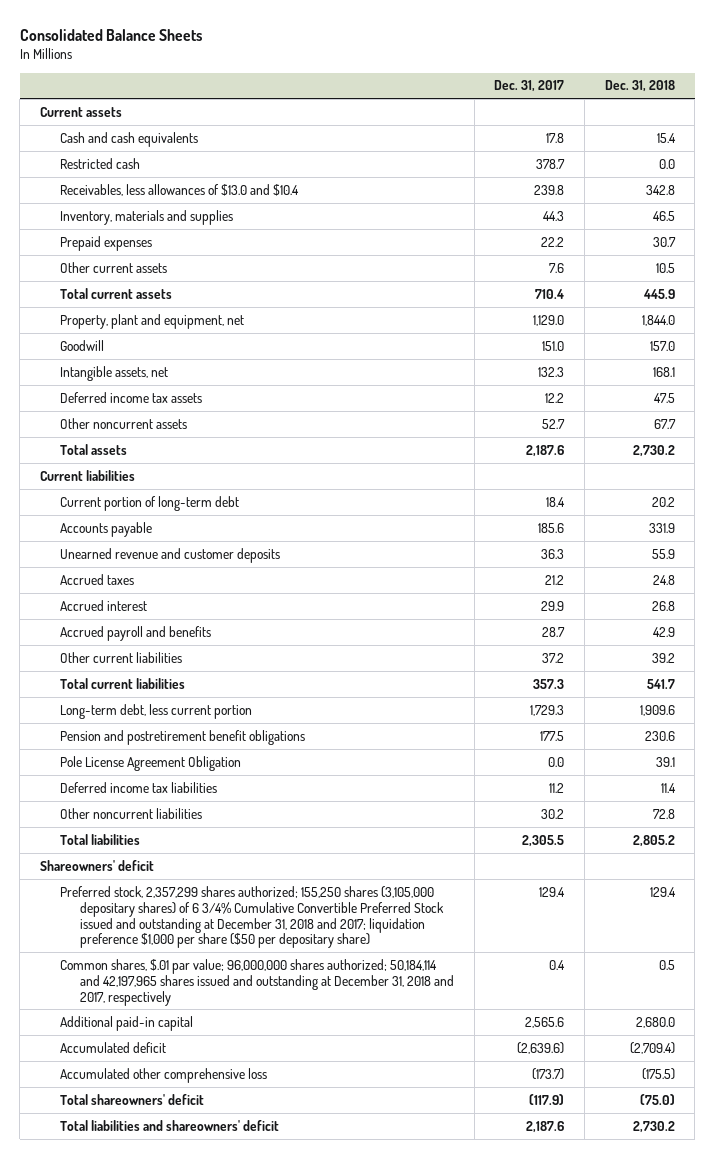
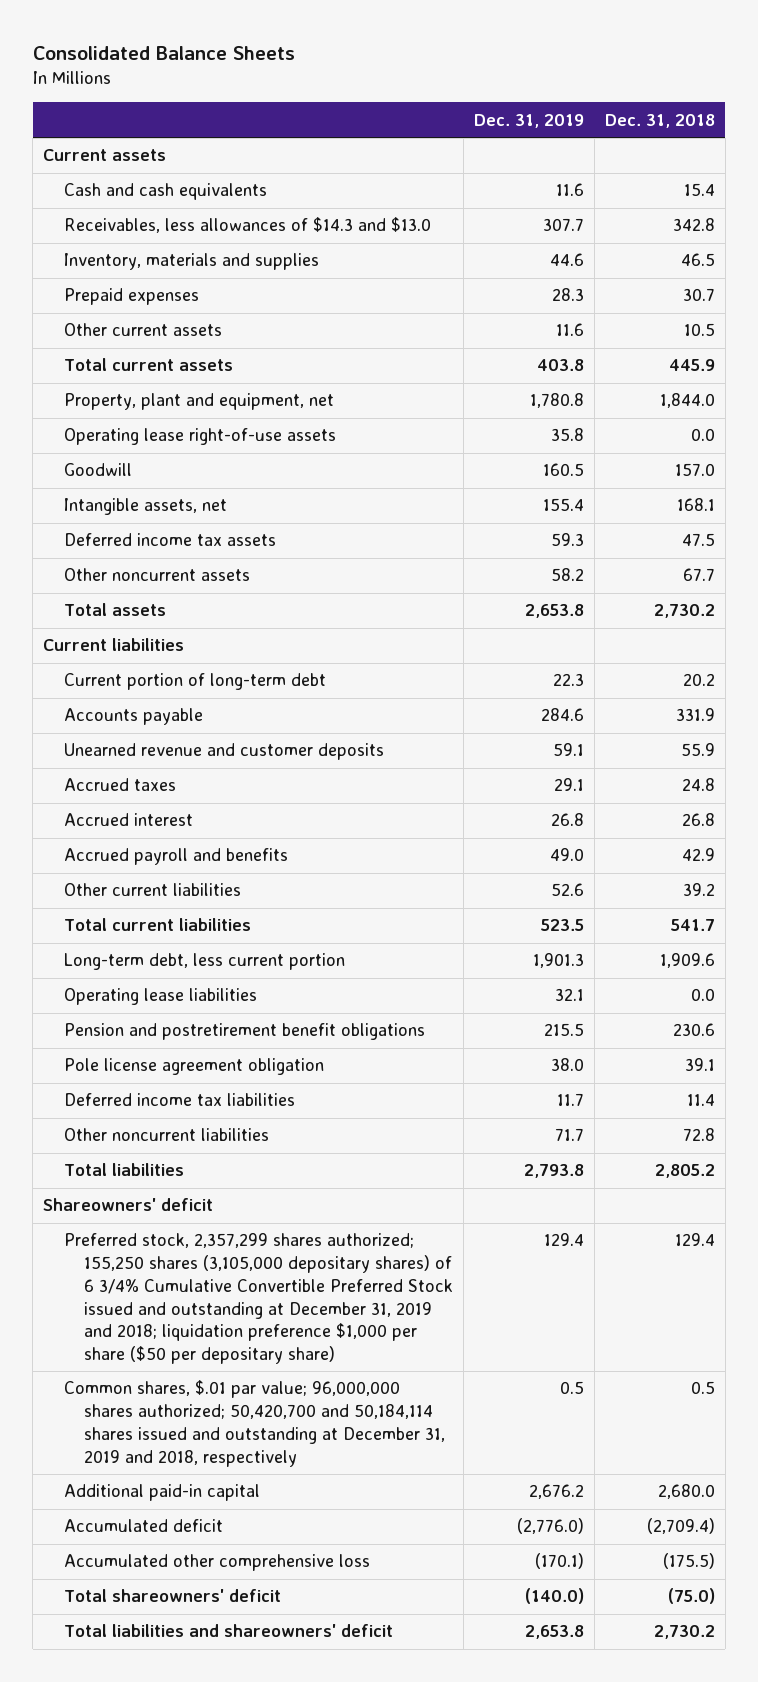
- | Dec. 31, 2017 | Dec. 31, 2018
+ | Dec. 31, 2019 | Dec. 31, 2018
- Restricted cash | 378.7 | 0.0
- Receivables, less allowances of $13.0 and $10.4 | 239.8 | 342.8
+ Receivables, less allowances of $14.3 and $13.0 | 307.7 | 342.8
+ Operating lease right-of-use assets | 35.8 | 0.0
+ Operating lease liabilities | 32.1 | 0.0
- Pole License Agreement Obligation | 0.0 | 39.1
+ Pole license agreement obligation | 38.0 | 39.1
- Preferred stock, 2,357,299 shares authorized; 155,250 shares (3,105,000 depositary shares) of 6 3/4% Cumulative Convertible Preferred Stock issued and outstanding at December 31, 2018 and 2017; liquidation preference $1,000 per share ($50 per depositary share) | 129.4 | 129.4
- Common shares, $.01 par value; 96,000,000 shares authorized; 50,184,114 and 42,197,965 shares issued and outstanding at December 31, 2018 and 2017, respectively | 0.4 | 0.5
+ Preferred stock, 2,357,299 shares authorized; 155,250 shares (3,105,000 depositary shares) of 6 3/4% Cumulative Convertible Preferred Stock issued and outstanding at December 31, 2019 and 2018; liquidation preference $1,000 per share ($50 per depositary share) | 129.4 | 129.4
+ Common shares, $.01 par value; 96,000,000 shares authorized; 50,420,700 and 50,184,114 shares issued and outstanding at December 31, 2019 and 2018, respectively | 0.5 | 0.5

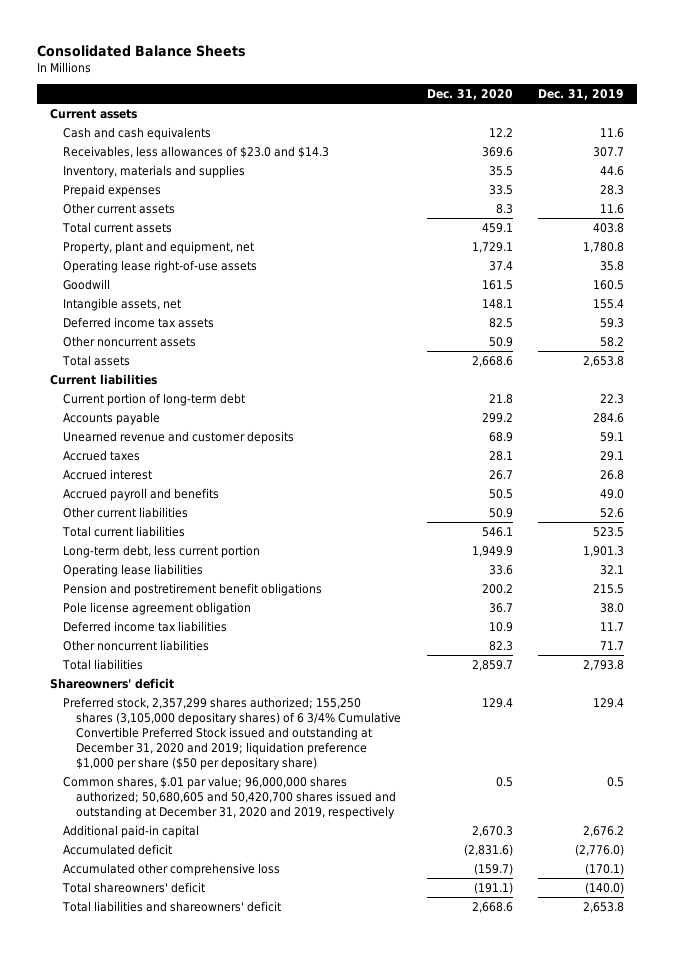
- | Dec. 31, 2019 | Dec. 31, 2018
+ | Dec. 31, 2020 | Dec. 31, 2019
- Receivables, less allowances of $14.3 and $13.0 | 307.7 | 342.8
+ Receivables, less allowances of $23.0 and $14.3 | 369.6 | 307.7
- Preferred stock, 2,357,299 shares authorized; 155,250 shares (3,105,000 depositary shares) of 6 3/4% Cumulative Convertible Preferred Stock issued and outstanding at December 31, 2019 and 2018; liquidation preference $1,000 per share ($50 per depositary share) | 129.4 | 129.4
- Common shares, $.01 par value; 96,000,000 shares authorized; 50,420,700 and 50,184,114 shares issued and outstanding at December 31, 2019 and 2018, respectively | 0.5 | 0.5
+ Preferred stock, 2,357,299 shares authorized; 155,250 shares (3,105,000 depositary shares) of 6 3/4% Cumulative Convertible Preferred Stock issued and outstanding at December 31, 2020 and 2019; liquidation preference $1,000 per share ($50 per depositary share) | 129.4 | 129.4
+ Common shares, $.01 par value; 96,000,000 shares authorized; 50,680,605 and 50,420,700 shares issued and outstanding at December 31, 2020 and 2019, respectively | 0.5 | 0.5

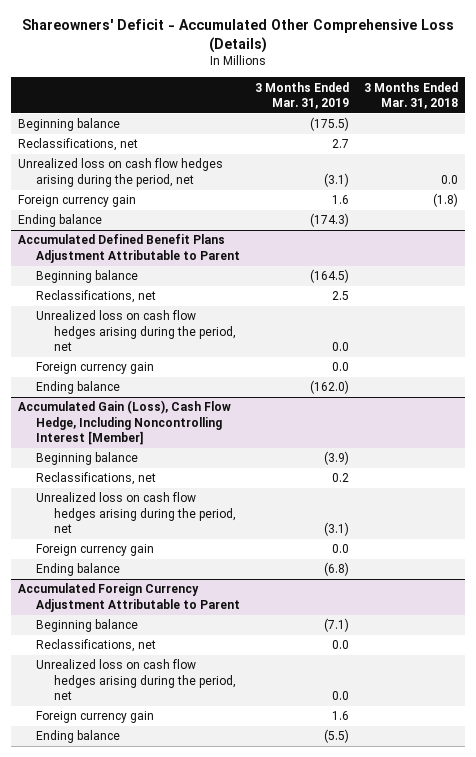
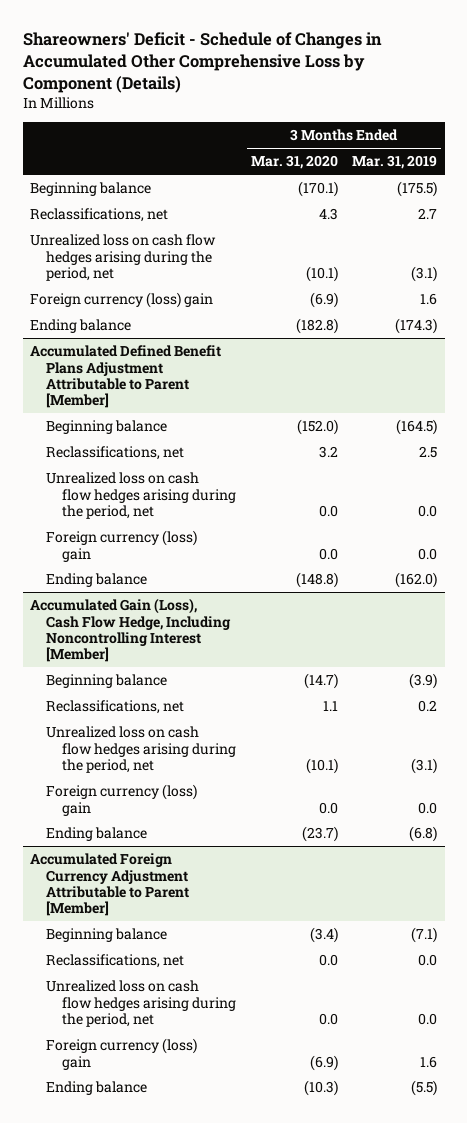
- Shareowners' Deficit - Accumulated Other Comprehensive Loss (Details)
+ Shareowners' Deficit - Schedule of Changes in Accumulated Other Comprehensive Loss by Component (Details)
- | 3 Months Ended Mar. 31, 2019 | 3 Months Ended Mar. 31, 2018
+ | 3 Months Ended Mar. 31, 2020 | 3 Months Ended Mar. 31, 2019
- Foreign currency gain | 1.6 | (1.8)
+ Foreign currency (loss) gain | (6.9) | 1.6
- Accumulated Defined Benefit Plans Adjustment Attributable to Parent
+ Accumulated Defined Benefit Plans Adjustment Attributable to Parent [Member]
- Foreign currency gain | 0.0 |
+ Foreign currency (loss) gain | 0.0 | 0.0
@ Accumulated Gain (Loss), Cash Flow Hedge, Including Noncontrolling Interest [Member]
- Foreign currency gain | 0.0 |
+ Foreign currency (loss) gain | 0.0 | 0.0
- Accumulated Foreign Currency Adjustment Attributable to Parent
+ Accumulated Foreign Currency Adjustment Attributable to Parent [Member]
- Foreign currency gain | 1.6 |
+ Foreign currency (loss) gain | (6.9) | 1.6

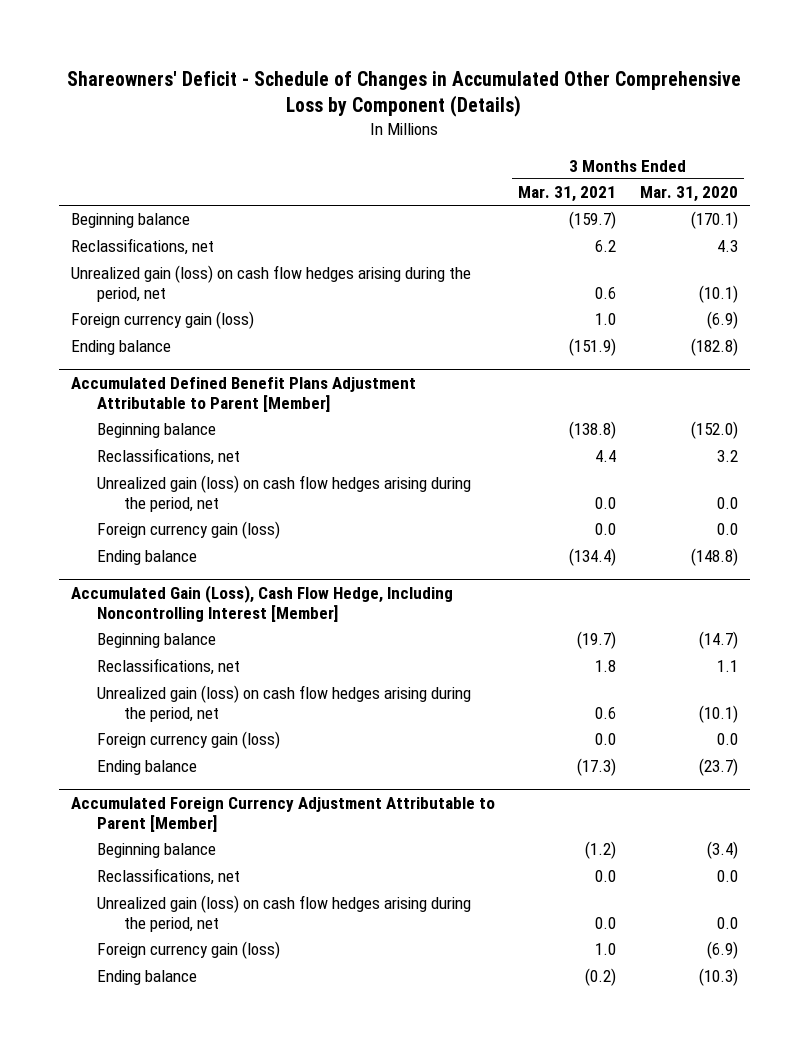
- | 3 Months Ended Mar. 31, 2020 | 3 Months Ended Mar. 31, 2019
+ | 3 Months Ended Mar. 31, 2021 | 3 Months Ended Mar. 31, 2020
- Unrealized loss on cash flow hedges arising during the period, net | (10.1) | (3.1)
- Foreign currency (loss) gain | (6.9) | 1.6
+ Unrealized gain (loss) on cash flow hedges arising during the period, net | 0.6 | (10.1)
+ Foreign currency gain (loss) | 1.0 | (6.9)
@ Accumulated Defined Benefit Plans Adjustment Attributable to Parent [Member]
- Unrealized loss on cash flow hedges arising during the period, net | 0.0 | 0.0
- Foreign currency (loss) gain | 0.0 | 0.0
+ Unrealized gain (loss) on cash flow hedges arising during the period, net | 0.0 | 0.0
+ Foreign currency gain (loss) | 0.0 | 0.0
@ Accumulated Gain (Loss), Cash Flow Hedge, Including Noncontrolling Interest [Member]
- Unrealized loss on cash flow hedges arising during the period, net | (10.1) | (3.1)
- Foreign currency (loss) gain | 0.0 | 0.0
+ Unrealized gain (loss) on cash flow hedges arising during the period, net | 0.6 | (10.1)
+ Foreign currency gain (loss) | 0.0 | 0.0
@ Accumulated Foreign Currency Adjustment Attributable to Parent [Member]
- Unrealized loss on cash flow hedges arising during the period, net | 0.0 | 0.0
- Foreign currency (loss) gain | (6.9) | 1.6
+ Unrealized gain (loss) on cash flow hedges arising during the period, net | 0.0 | 0.0
+ Foreign currency gain (loss) | 1.0 | (6.9)

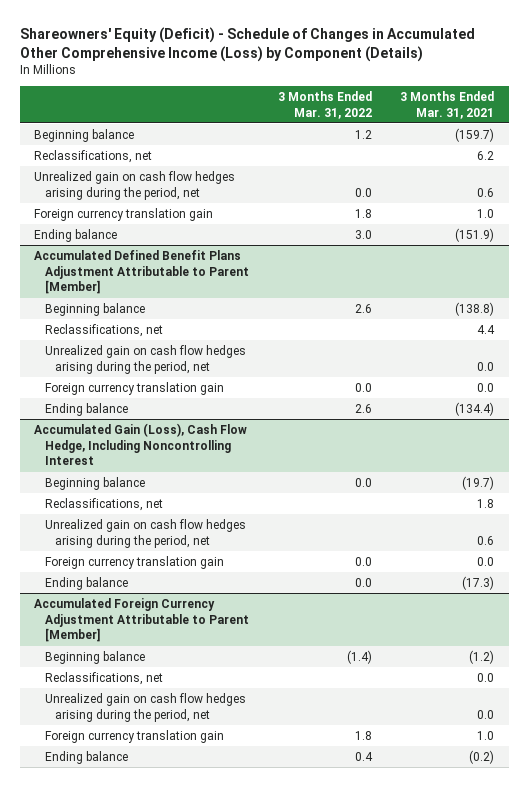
- Shareowners' Deficit - Schedule of Changes in Accumulated Other Comprehensive Loss by Component (Details)
+ Shareowners' Equity (Deficit) - Schedule of Changes in Accumulated Other Comprehensive Income (Loss) by Component (Details)
- | 3 Months Ended Mar. 31, 2021 | 3 Months Ended Mar. 31, 2020
+ | 3 Months Ended Mar. 31, 2022 | 3 Months Ended Mar. 31, 2021
- Unrealized gain (loss) on cash flow hedges arising during the period, net | 0.6 | (10.1)
- Foreign currency gain (loss) | 1.0 | (6.9)
+ Unrealized gain on cash flow hedges arising during the period, net | 0.0 | 0.6
+ Foreign currency translation gain | 1.8 | 1.0
@ Accumulated Defined Benefit Plans Adjustment Attributable to Parent [Member]
- Unrealized gain (loss) on cash flow hedges arising during the period, net | 0.0 | 0.0
- Foreign currency gain (loss) | 0.0 | 0.0
+ Unrealized gain on cash flow hedges arising during the period, net | | 0.0
+ Foreign currency translation gain | 0.0 | 0.0
- Accumulated Gain (Loss), Cash Flow Hedge, Including Noncontrolling Interest [Member]
+ Accumulated Gain (Loss), Cash Flow Hedge, Including Noncontrolling Interest
- Unrealized gain (loss) on cash flow hedges arising during the period, net | 0.6 | (10.1)
- Foreign currency gain (loss) | 0.0 | 0.0
+ Unrealized gain on cash flow hedges arising during the period, net | | 0.6
+ Foreign currency translation gain | 0.0 | 0.0
@ Accumulated Foreign Currency Adjustment Attributable to Parent [Member]
- Unrealized gain (loss) on cash flow hedges arising during the period, net | 0.0 | 0.0
- Foreign currency gain (loss) | 1.0 | (6.9)
+ Unrealized gain on cash flow hedges arising during the period, net | | 0.0
+ Foreign currency translation gain | 1.8 | 1.0

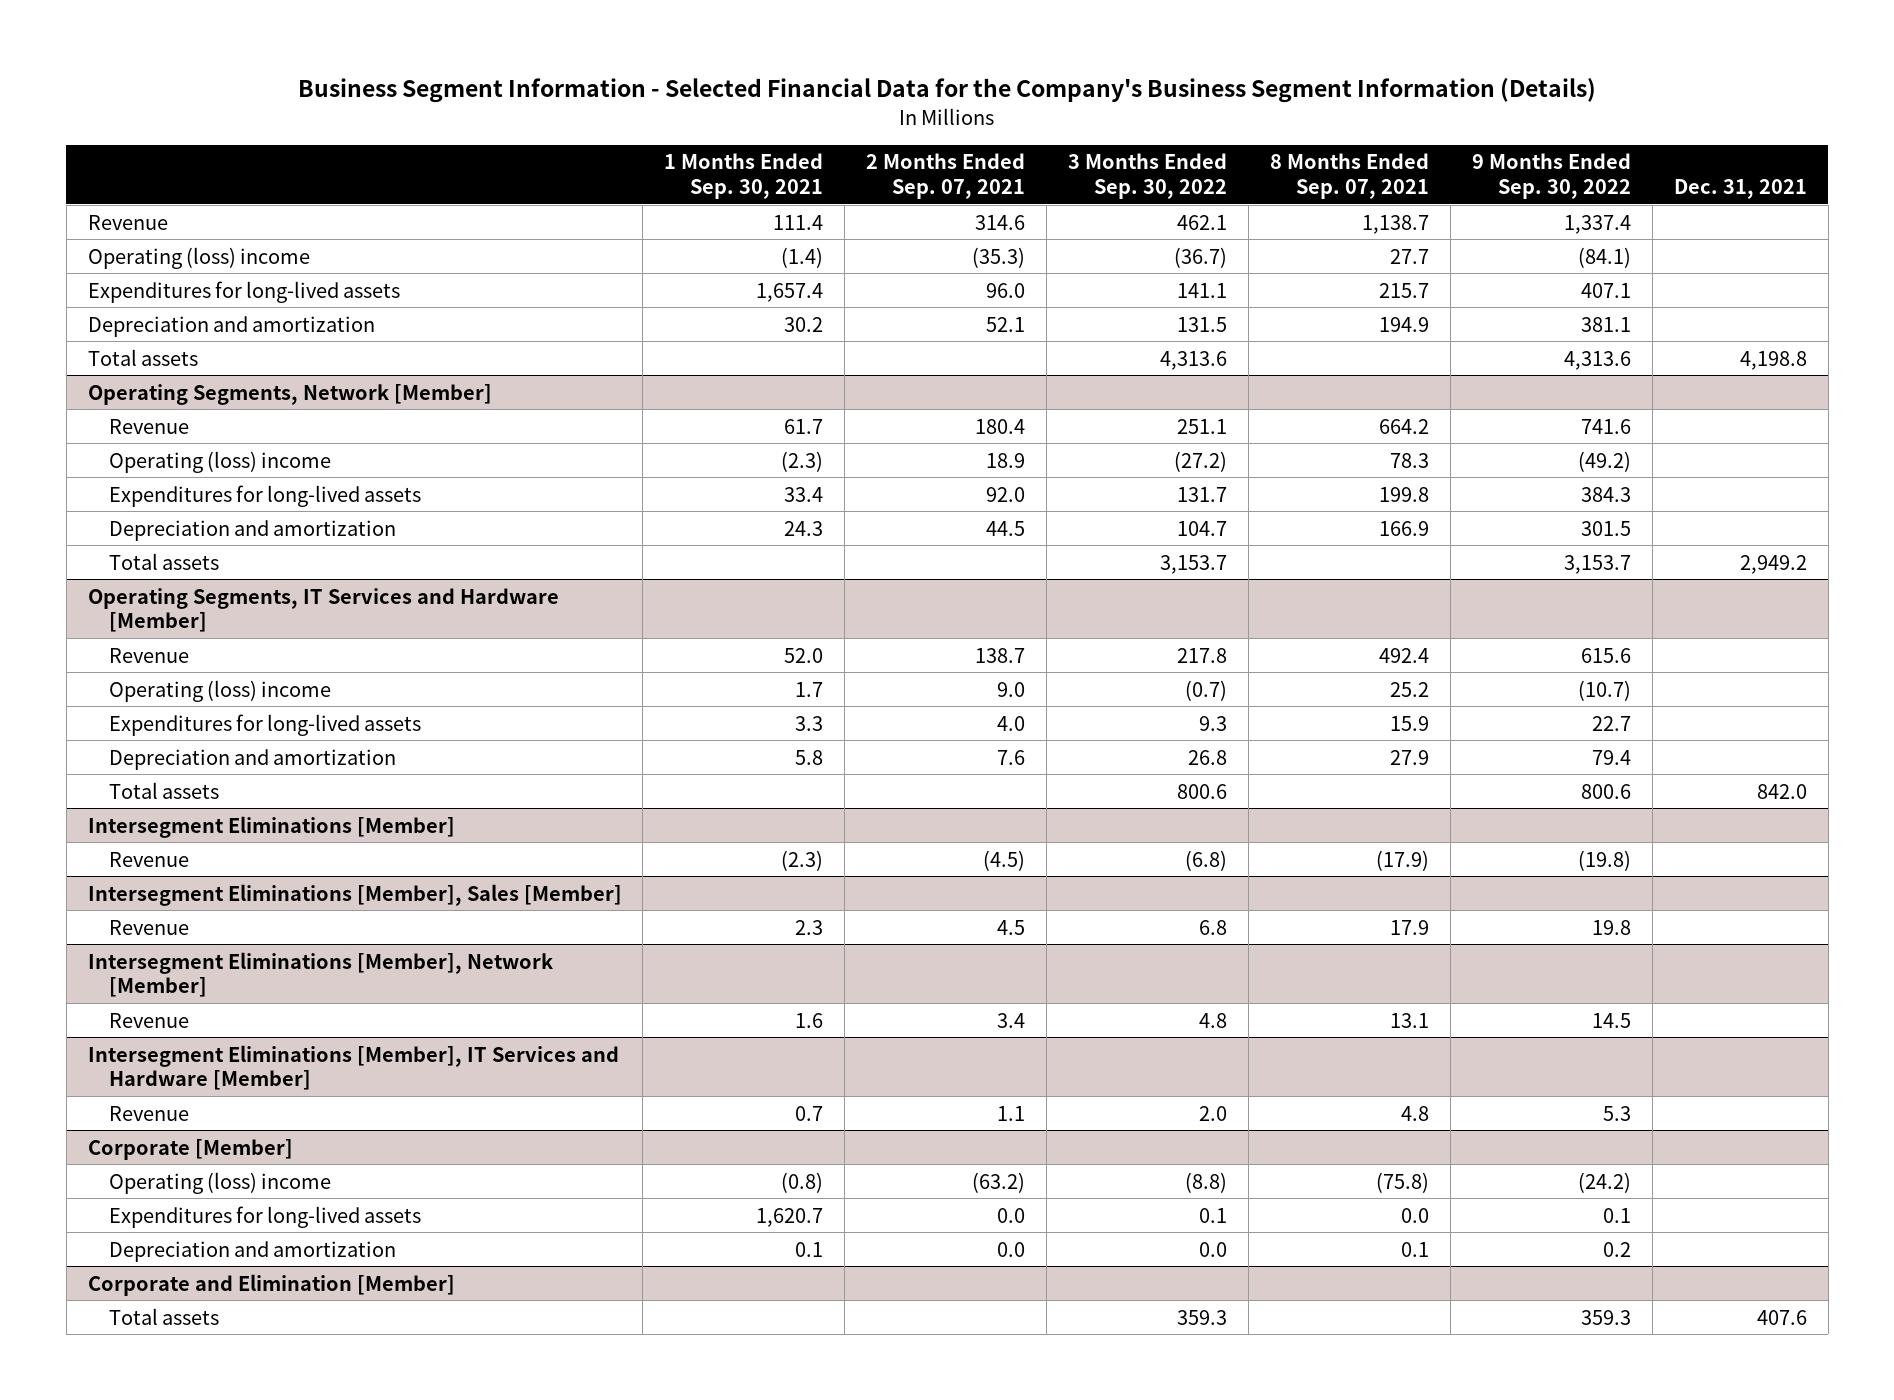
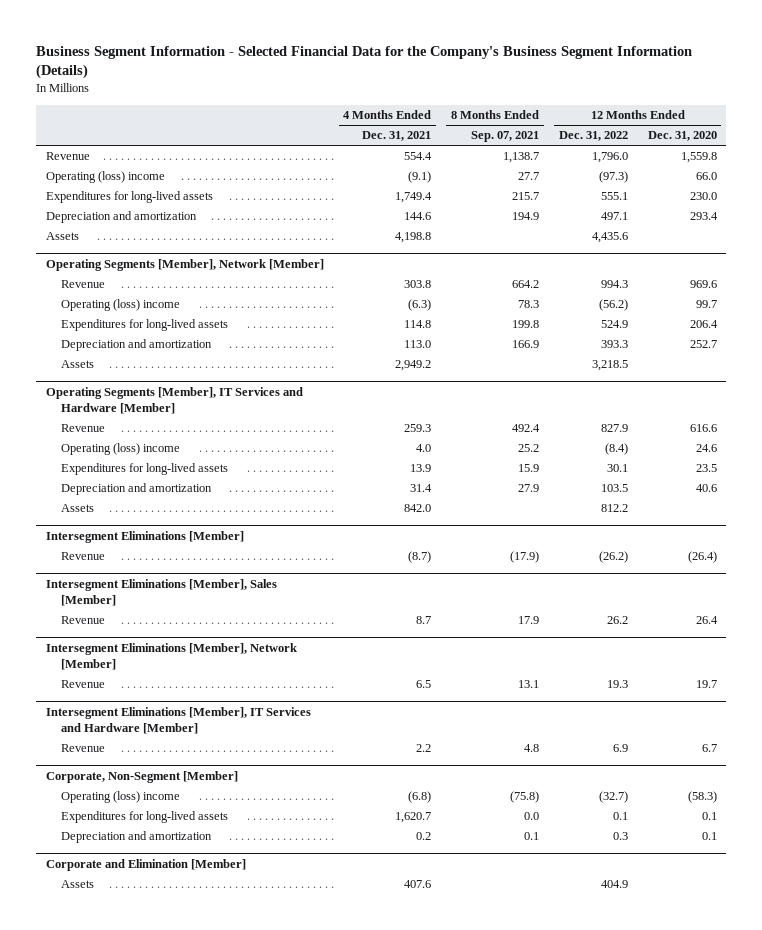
- | 1 Months Ended Sep. 30, 2021 | 2 Months Ended Sep. 07, 2021 | 3 Months Ended Sep. 30, 2022 | 8 Months Ended Sep. 07, 2021 | 9 Months Ended Sep. 30, 2022 | Dec. 31, 2021
+ | 4 Months Ended Dec. 31, 2021 | 8 Months Ended Sep. 07, 2021 | 12 Months Ended Dec. 31, 2022 | 12 Months Ended Dec. 31, 2020
- Total assets | | | 4,313.6 | | 4,313.6 | 4,198.8
- Operating Segments, Network [Member]
+ Assets | 4,198.8 | | 4,435.6 |
+ Operating Segments [Member], Network [Member]
- Total assets | | | 3,153.7 | | 3,153.7 | 2,949.2
- Operating Segments, IT Services and Hardware [Member]
+ Assets | 2,949.2 | | 3,218.5 |
+ Operating Segments [Member], IT Services and Hardware [Member]
- Total assets | | | 800.6 | | 800.6 | 842.0
+ Assets | 842.0 | | 812.2 |
- Corporate [Member]
+ Corporate, Non-Segment [Member]
@ Corporate and Elimination [Member]
- Total assets | | | 359.3 | | 359.3 | 407.6
+ Assets | 407.6 | | 404.9 |

